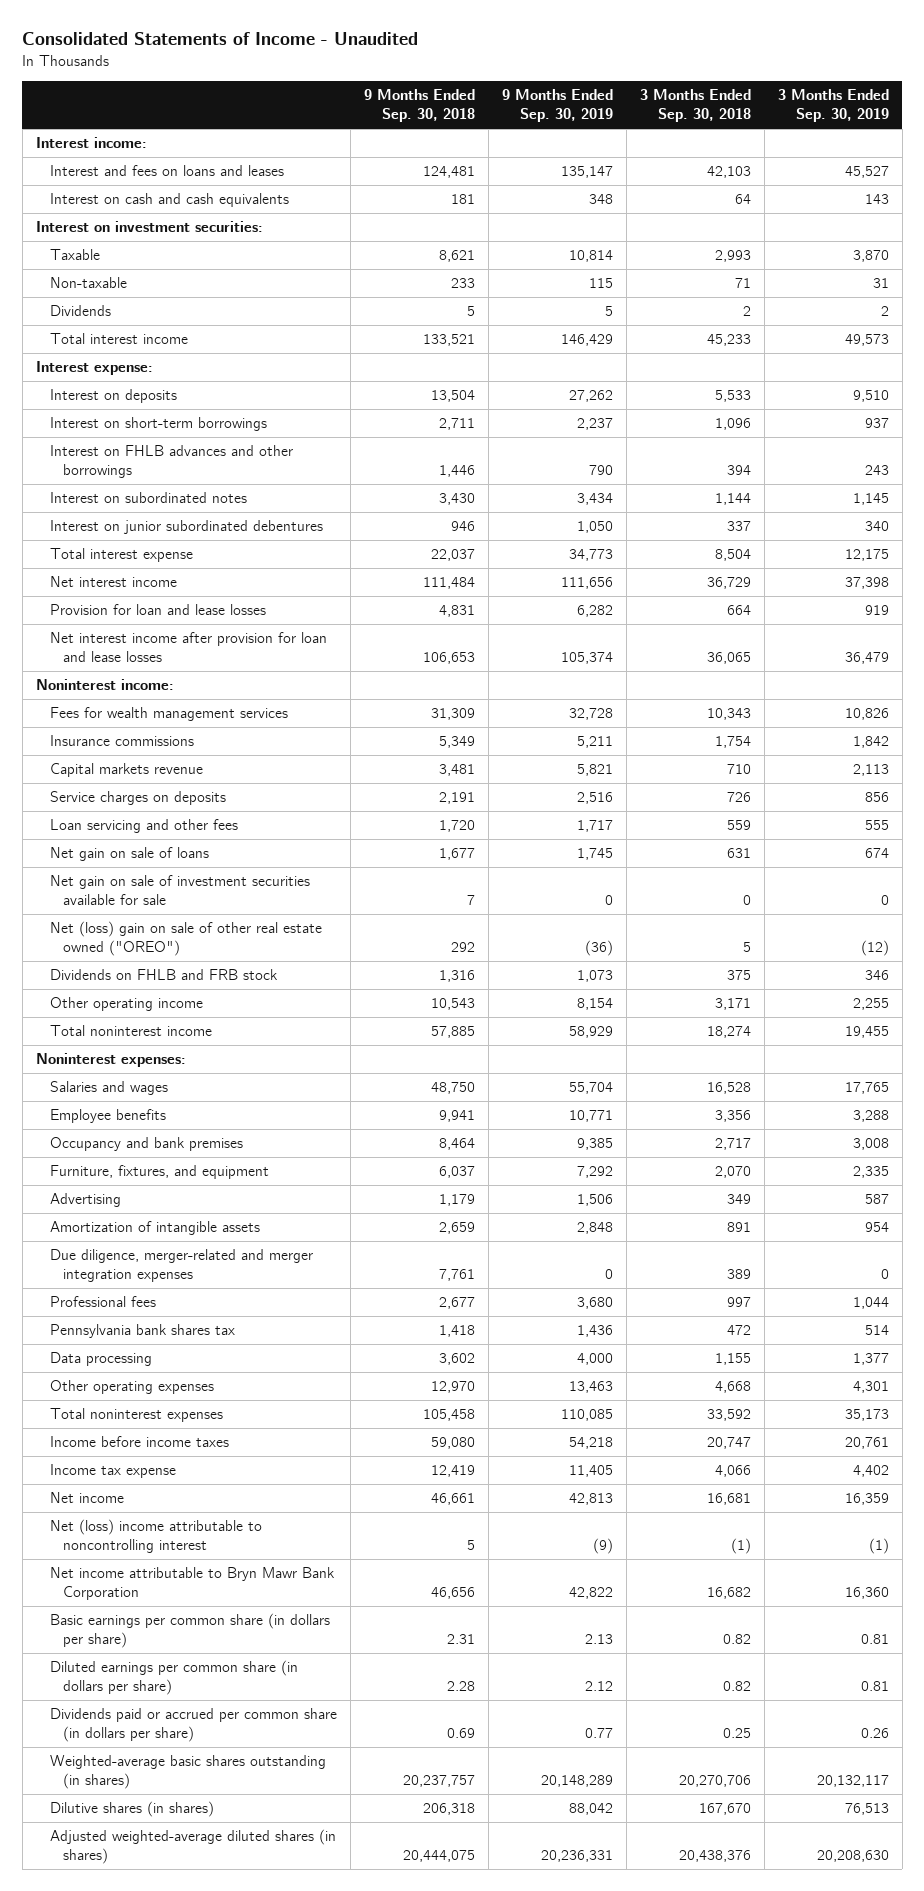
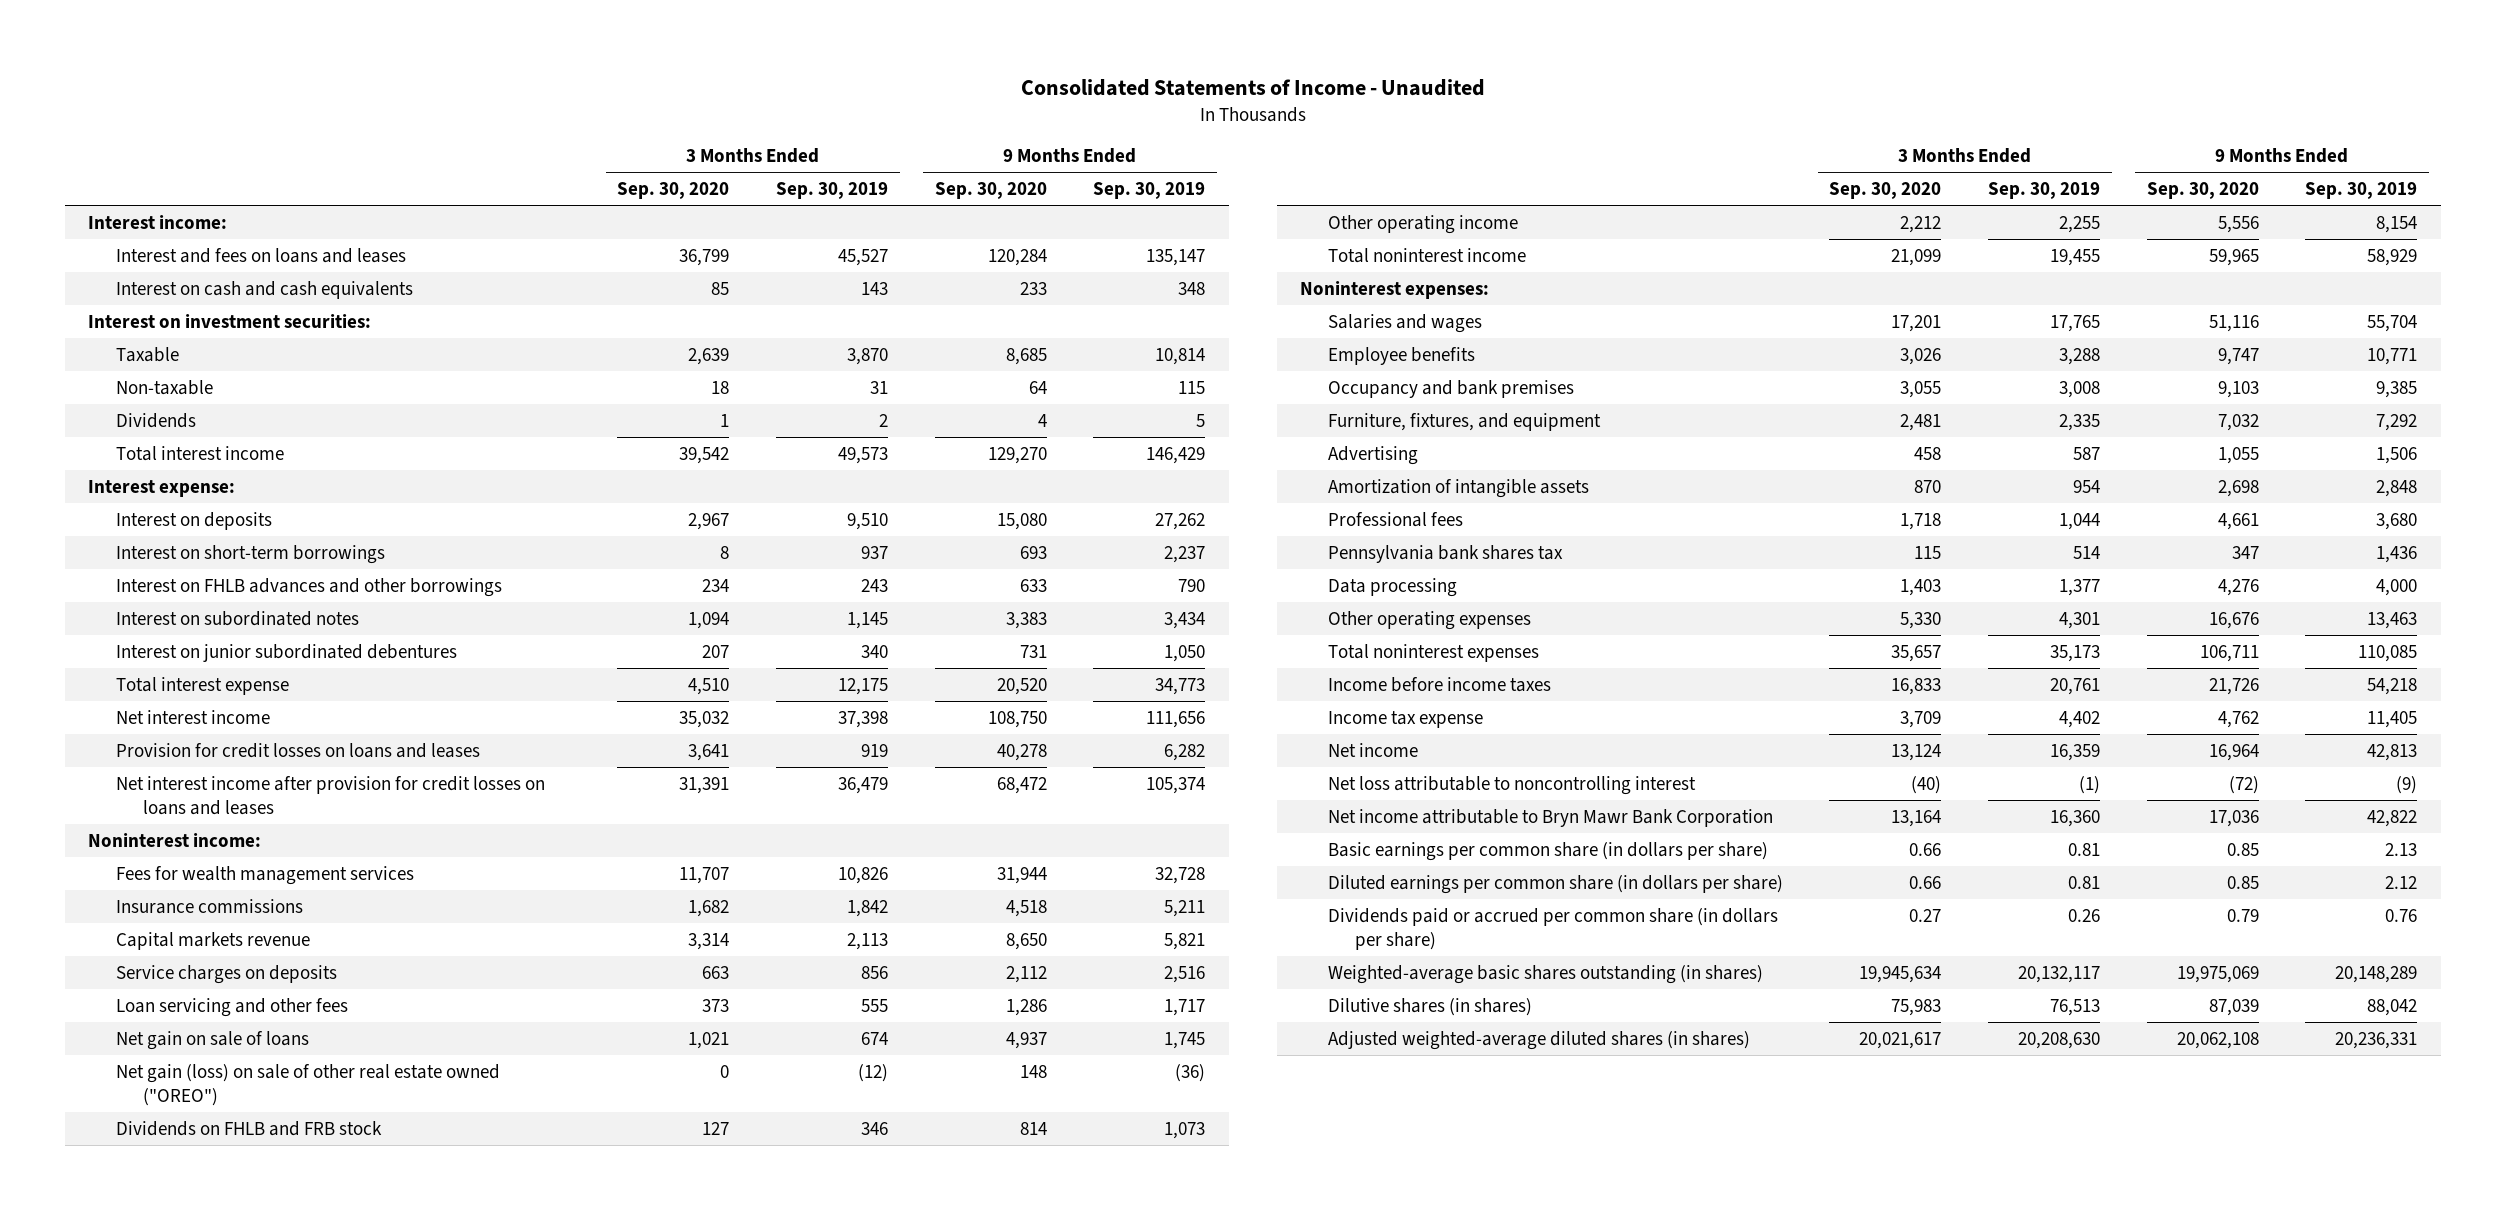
- | 9 Months Ended Sep. 30, 2018 | 9 Months Ended Sep. 30, 2019 | 3 Months Ended Sep. 30, 2018 | 3 Months Ended Sep. 30, 2019
+ | 3 Months Ended Sep. 30, 2020 | 3 Months Ended Sep. 30, 2019 | 9 Months Ended Sep. 30, 2020 | 9 Months Ended Sep. 30, 2019
- Provision for loan and lease losses | 4,831 | 6,282 | 664 | 919
- Net interest income after provision for loan and lease losses | 106,653 | 105,374 | 36,065 | 36,479
+ Provision for credit losses on loans and leases | 3,641 | 919 | 40,278 | 6,282
+ Net interest income after provision for credit losses on loans and leases | 31,391 | 36,479 | 68,472 | 105,374
- Net gain on sale of investment securities available for sale | 7 | 0 | 0 | 0
- Net (loss) gain on sale of other real estate owned ("OREO") | 292 | (36) | 5 | (12)
+ Net gain (loss) on sale of other real estate owned ("OREO") | 0 | (12) | 148 | (36)
- Due diligence, merger-related and merger integration expenses | 7,761 | 0 | 389 | 0
- Net (loss) income attributable to noncontrolling interest | 5 | (9) | (1) | (1)
+ Net loss attributable to noncontrolling interest | (40) | (1) | (72) | (9)
- Dividends paid or accrued per common share (in dollars per share) | 0.69 | 0.77 | 0.25 | 0.26
+ Dividends paid or accrued per common share (in dollars per share) | 0.27 | 0.26 | 0.79 | 0.76

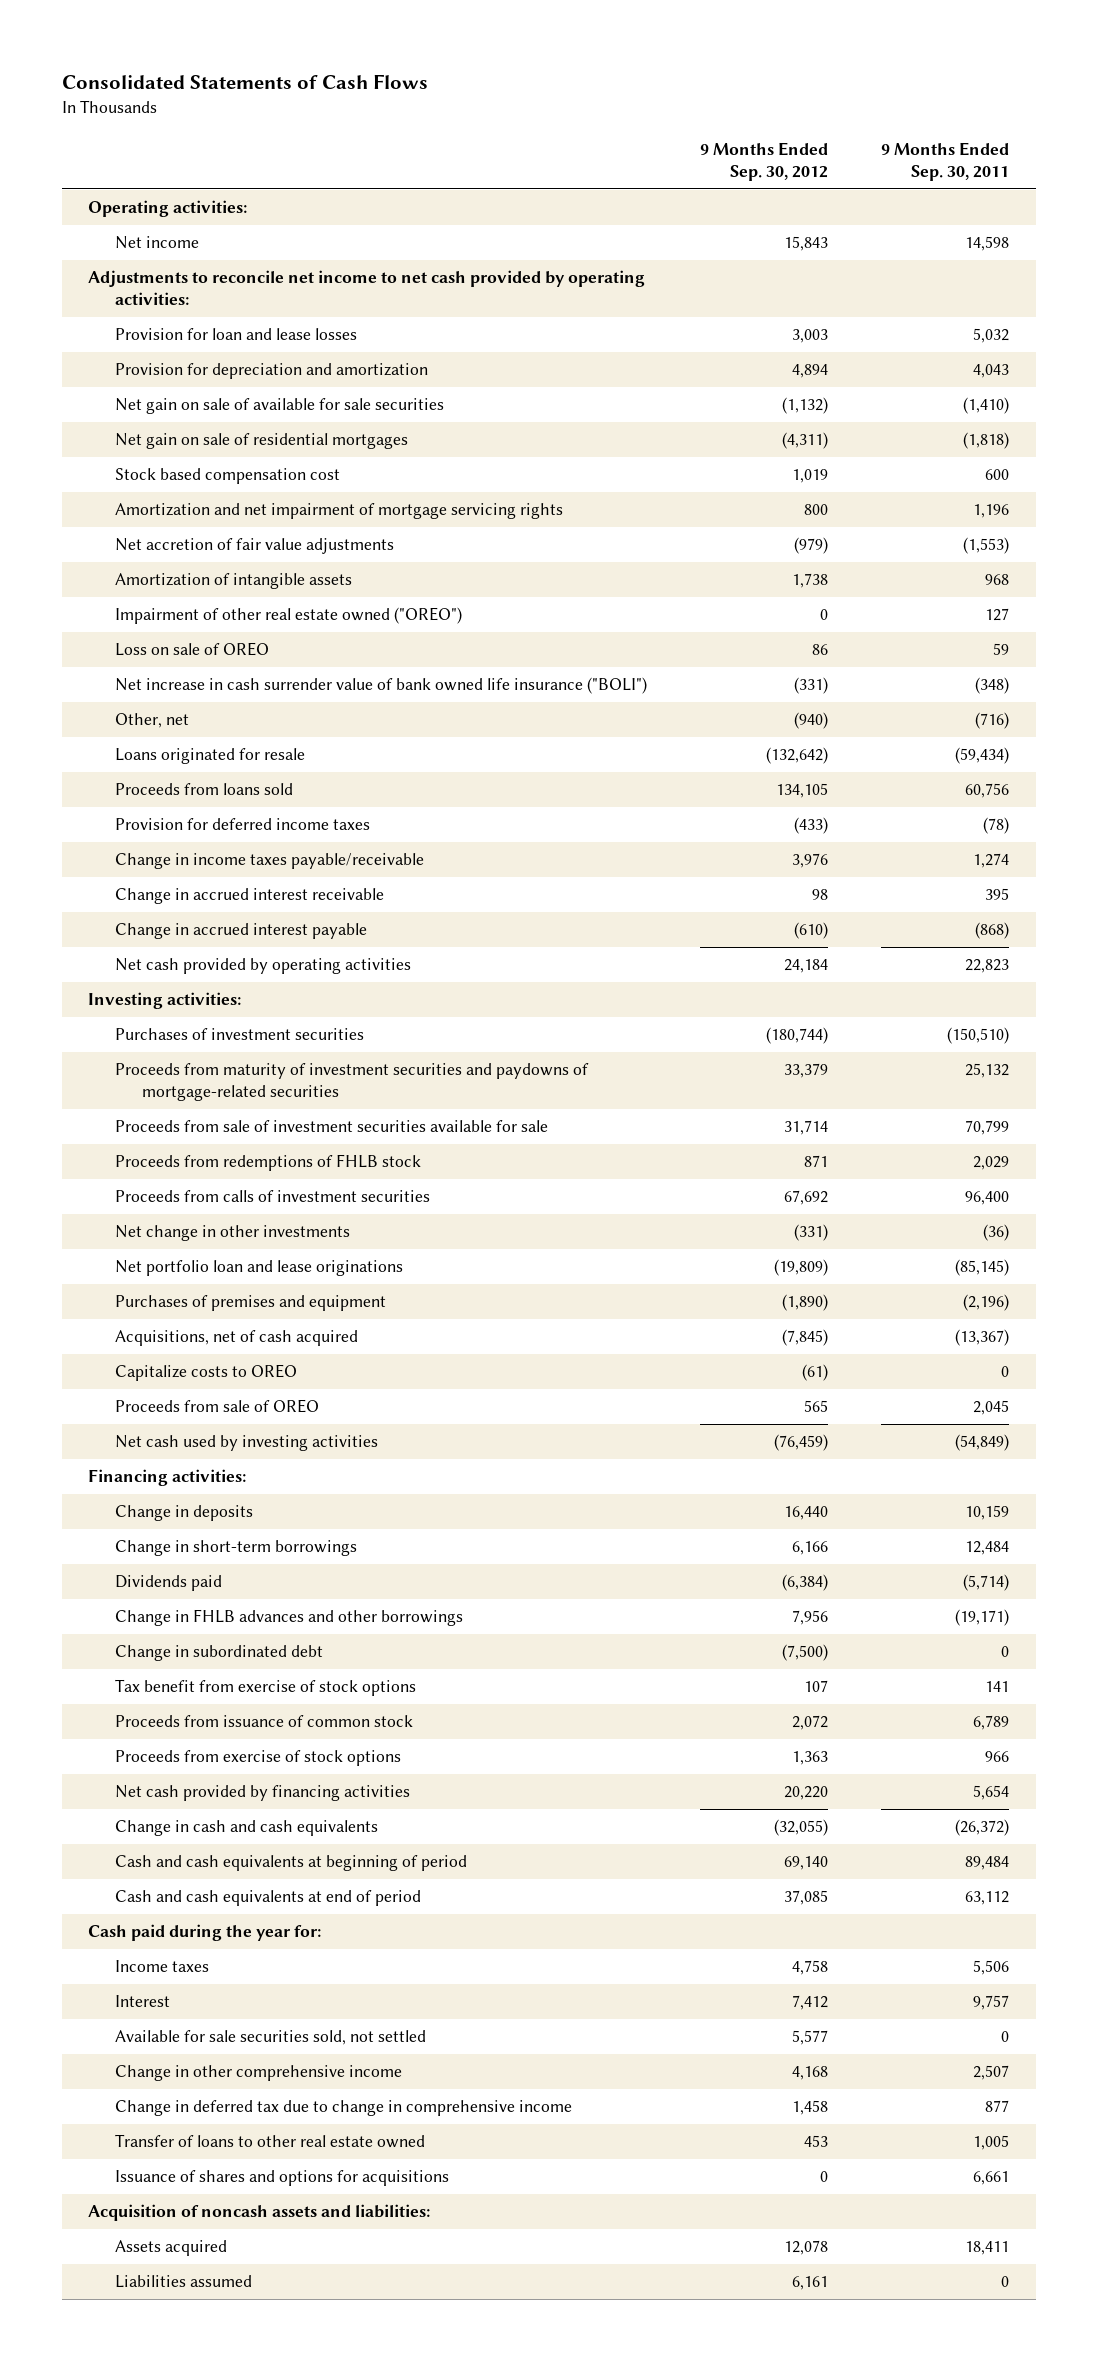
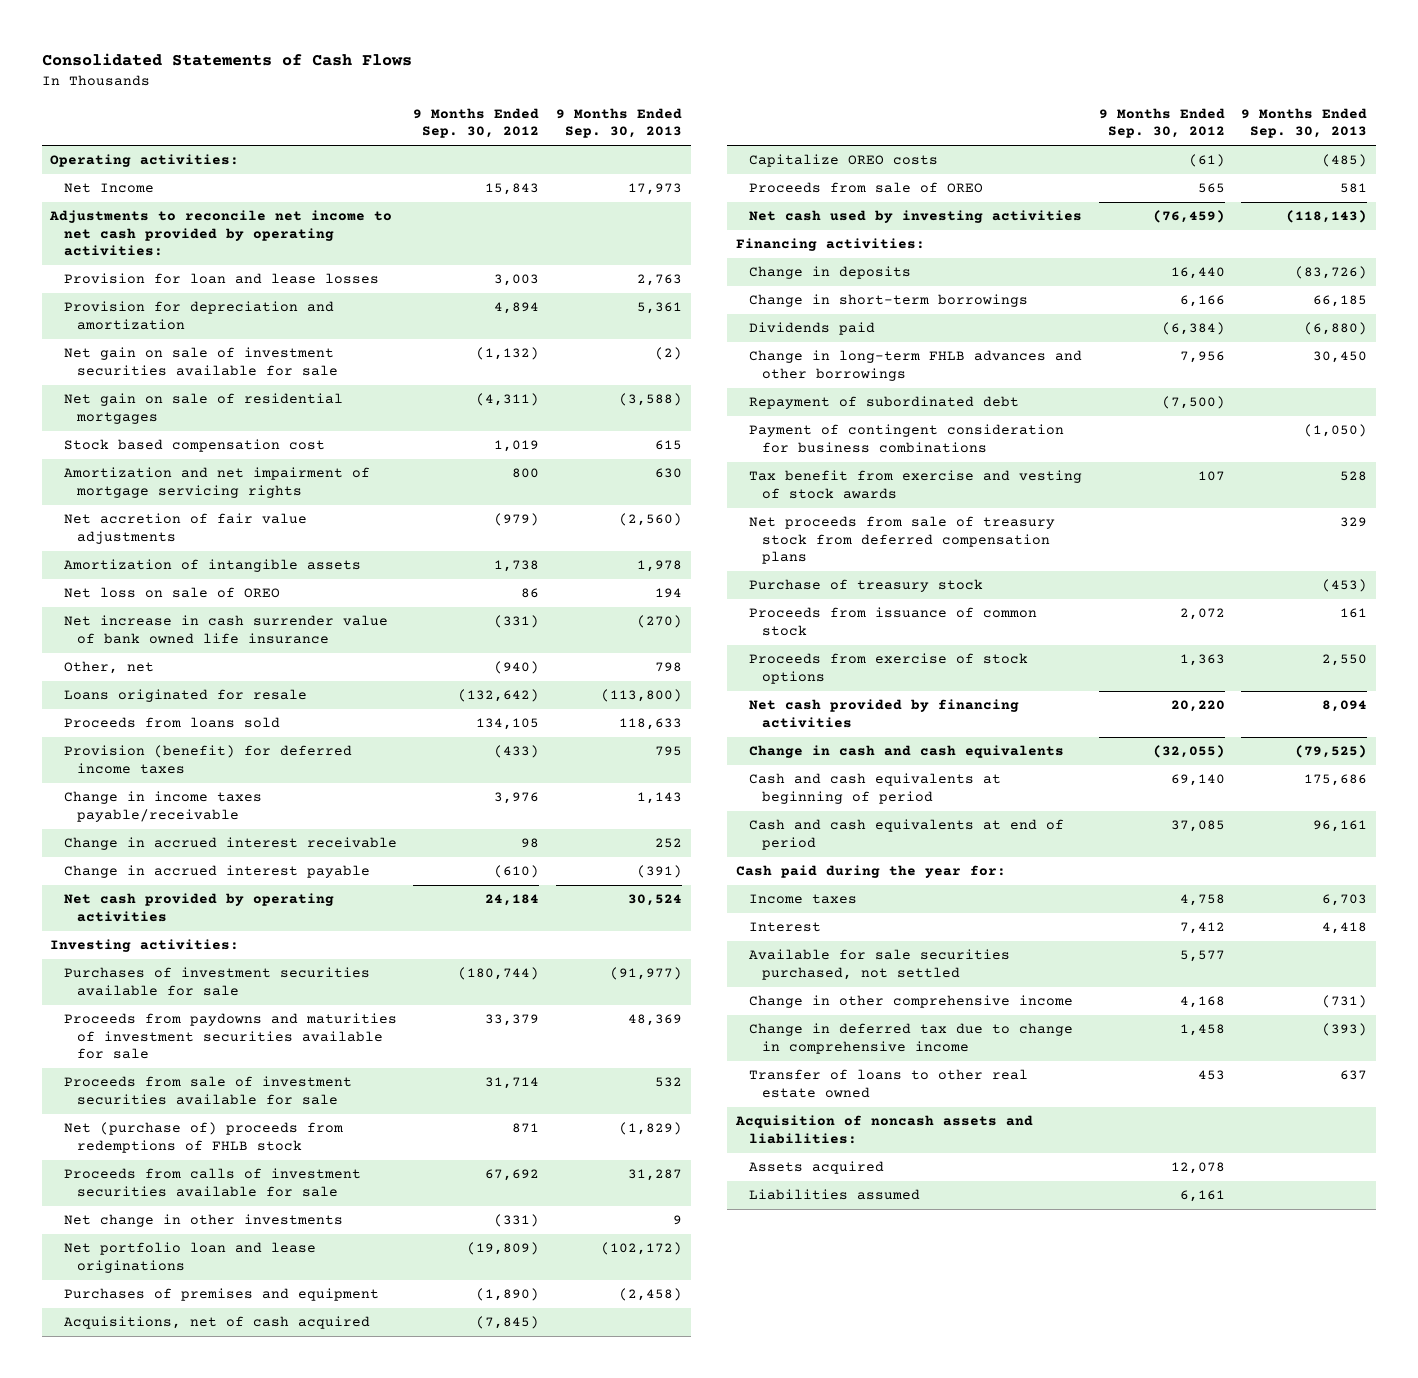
- | 9 Months Ended Sep. 30, 2012 | 9 Months Ended Sep. 30, 2011
+ | 9 Months Ended Sep. 30, 2012 | 9 Months Ended Sep. 30, 2013
- Net income | 15,843 | 14,598
+ Net Income | 15,843 | 17,973
- Net gain on sale of available for sale securities | (1,132) | (1,410)
+ Net gain on sale of investment securities available for sale | (1,132) | (2)
- Impairment of other real estate owned ("OREO") | 0 | 127
- Loss on sale of OREO | 86 | 59
- Net increase in cash surrender value of bank owned life insurance ("BOLI") | (331) | (348)
+ Net loss on sale of OREO | 86 | 194
+ Net increase in cash surrender value of bank owned life insurance | (331) | (270)
- Provision for deferred income taxes | (433) | (78)
+ Provision (benefit) for deferred income taxes | (433) | 795
- Purchases of investment securities | (180,744) | (150,510)
- Proceeds from maturity of investment securities and paydowns of mortgage-related securities | 33,379 | 25,132
+ Purchases of investment securities available for sale | (180,744) | (91,977)
+ Proceeds from paydowns and maturities of investment securities available for sale | 33,379 | 48,369
- Proceeds from redemptions of FHLB stock | 871 | 2,029
- Proceeds from calls of investment securities | 67,692 | 96,400
+ Net (purchase of) proceeds from redemptions of FHLB stock | 871 | (1,829)
+ Proceeds from calls of investment securities available for sale | 67,692 | 31,287
- Capitalize costs to OREO | (61) | 0
+ Capitalize OREO costs | (61) | (485)
- Change in FHLB advances and other borrowings | 7,956 | (19,171)
- Change in subordinated debt | (7,500) | 0
- Tax benefit from exercise of stock options | 107 | 141
+ Change in long-term FHLB advances and other borrowings | 7,956 | 30,450
+ Repayment of subordinated debt | (7,500) |
+ Payment of contingent consideration for business combinations | | (1,050)
+ Tax benefit from exercise and vesting of stock awards | 107 | 528
+ Net proceeds from sale of treasury stock from deferred compensation plans | | 329
+ Purchase of treasury stock | | (453)
- Available for sale securities sold, not settled | 5,577 | 0
+ Available for sale securities purchased, not settled | 5,577 |
- Issuance of shares and options for acquisitions | 0 | 6,661

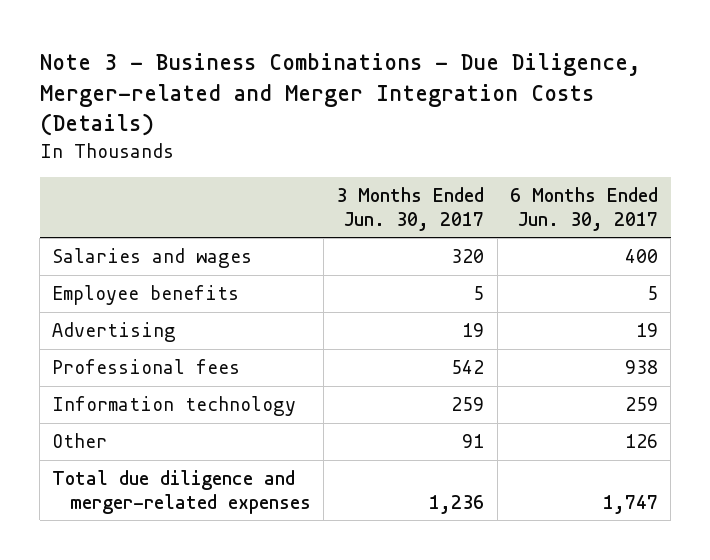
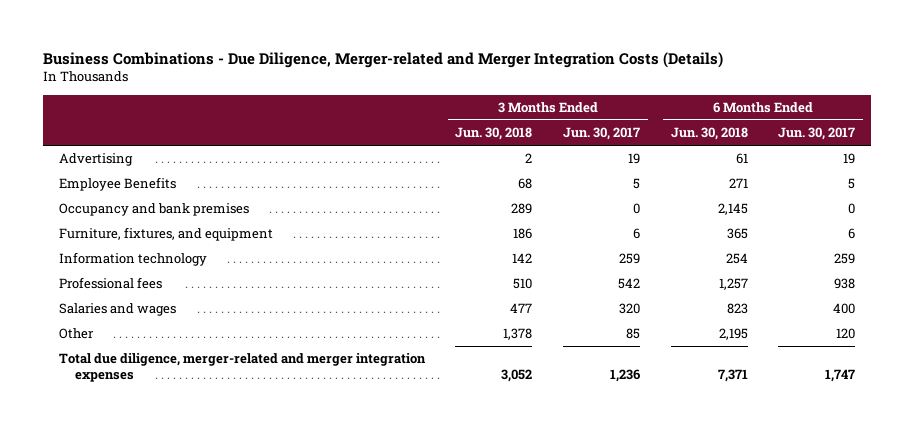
- Note 3 - Business Combinations - Due Diligence, Merger-related and Merger Integration Costs (Details)
+ Business Combinations - Due Diligence, Merger-related and Merger Integration Costs (Details)
- | 3 Months Ended Jun. 30, 2017 | 6 Months Ended Jun. 30, 2017
+ | 3 Months Ended Jun. 30, 2018 | 3 Months Ended Jun. 30, 2017 | 6 Months Ended Jun. 30, 2018 | 6 Months Ended Jun. 30, 2017
- Employee benefits | 5 | 5
+ Employee Benefits | 68 | 5 | 271 | 5
+ Occupancy and bank premises | 289 | 0 | 2,145 | 0
+ Furniture, fixtures, and equipment | 186 | 6 | 365 | 6
- Other | 91 | 126
- Total due diligence and merger-related expenses | 1,236 | 1,747
moved down: Professional fees | 510 | 542 | 1,257 | 938
moved down: Salaries and wages | 477 | 320 | 823 | 400
+ Other | 1,378 | 85 | 2,195 | 120
+ Total due diligence, merger-related and merger integration expenses | 3,052 | 1,236 | 7,371 | 1,747

